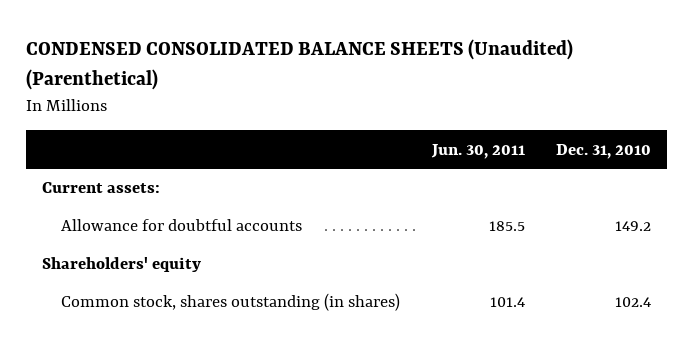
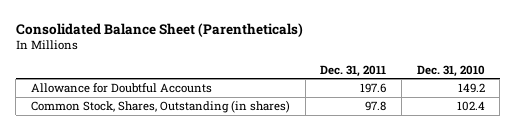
- CONDENSED CONSOLIDATED BALANCE SHEETS (Unaudited) (Parenthetical)
+ Consolidated Balance Sheet (Parentheticals)
- | Jun. 30, 2011 | Dec. 31, 2010
+ | Dec. 31, 2011 | Dec. 31, 2010
- Current assets:
- Allowance for doubtful accounts | 185.5 | 149.2
- Shareholders' equity
- Common stock, shares outstanding (in shares) | 101.4 | 102.4
+ Allowance for Doubtful Accounts | 197.6 | 149.2
+ Common Stock, Shares, Outstanding (in shares) | 97.8 | 102.4

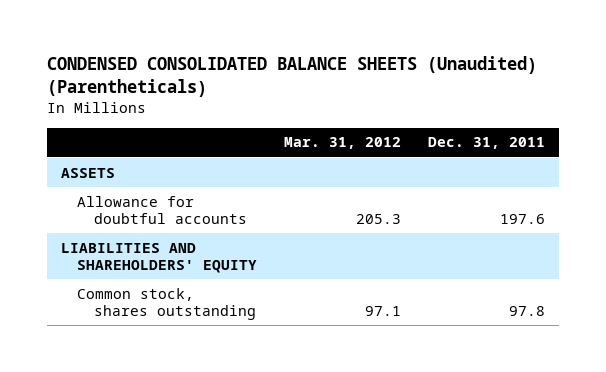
- Consolidated Balance Sheet (Parentheticals)
+ CONDENSED CONSOLIDATED BALANCE SHEETS (Unaudited) (Parentheticals)
- | Dec. 31, 2011 | Dec. 31, 2010
+ | Mar. 31, 2012 | Dec. 31, 2011
- Allowance for Doubtful Accounts | 197.6 | 149.2
- Common Stock, Shares, Outstanding (in shares) | 97.8 | 102.4
+ ASSETS
+ Allowance for doubtful accounts | 205.3 | 197.6
+ LIABILITIES AND SHAREHOLDERS' EQUITY
+ Common stock, shares outstanding | 97.1 | 97.8

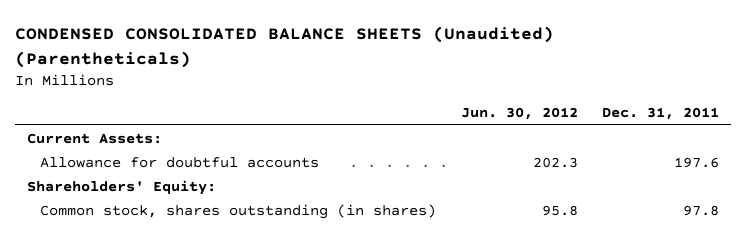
- | Mar. 31, 2012 | Dec. 31, 2011
+ | Jun. 30, 2012 | Dec. 31, 2011
- ASSETS
+ Current Assets:
- LIABILITIES AND SHAREHOLDERS' EQUITY
- Common stock, shares outstanding | 97.1 | 97.8
+ Shareholders' Equity:
+ Common stock, shares outstanding (in shares) | 95.8 | 97.8

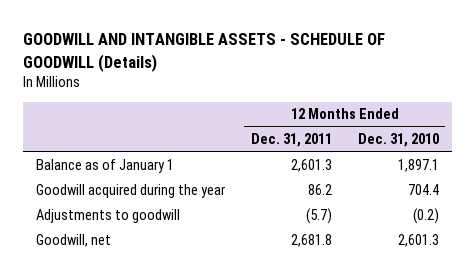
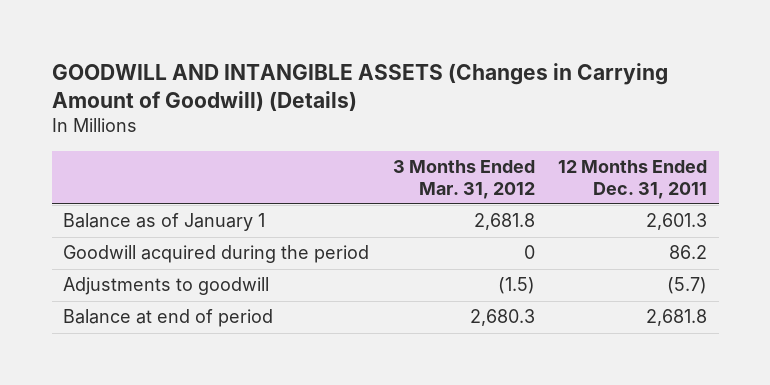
- GOODWILL AND INTANGIBLE ASSETS - SCHEDULE OF GOODWILL (Details)
+ GOODWILL AND INTANGIBLE ASSETS (Changes in Carrying Amount of Goodwill) (Details)
- | 12 Months Ended Dec. 31, 2011 | 12 Months Ended Dec. 31, 2010
+ | 3 Months Ended Mar. 31, 2012 | 12 Months Ended Dec. 31, 2011
- Goodwill acquired during the year | 86.2 | 704.4
+ Goodwill acquired during the period | 0 | 86.2
- Goodwill, net | 2,681.8 | 2,601.3
+ Balance at end of period | 2,680.3 | 2,681.8

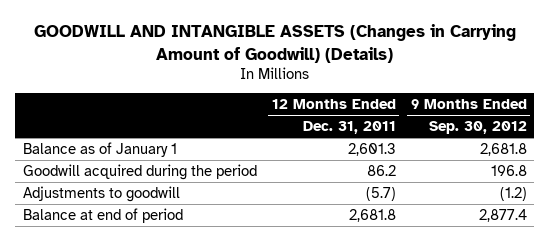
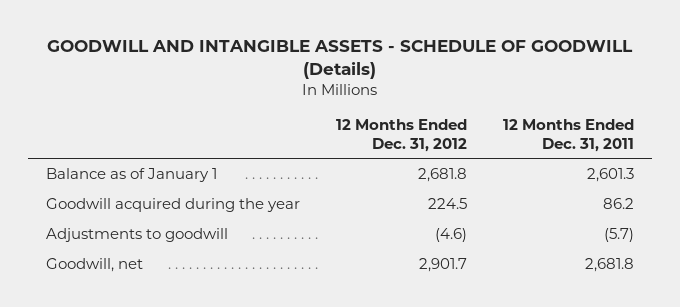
- GOODWILL AND INTANGIBLE ASSETS (Changes in Carrying Amount of Goodwill) (Details)
+ GOODWILL AND INTANGIBLE ASSETS - SCHEDULE OF GOODWILL (Details)
- | 12 Months Ended Dec. 31, 2011 | 9 Months Ended Sep. 30, 2012
+ | 12 Months Ended Dec. 31, 2012 | 12 Months Ended Dec. 31, 2011
- Goodwill acquired during the period | 86.2 | 196.8
+ Goodwill acquired during the year | 224.5 | 86.2
- Balance at end of period | 2,681.8 | 2,877.4
+ Goodwill, net | 2,901.7 | 2,681.8

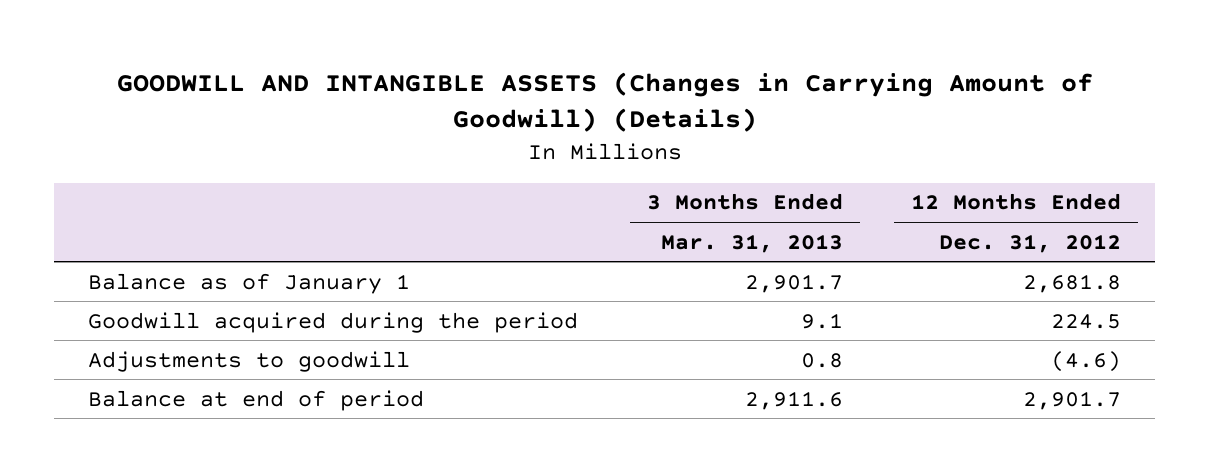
- GOODWILL AND INTANGIBLE ASSETS - SCHEDULE OF GOODWILL (Details)
+ GOODWILL AND INTANGIBLE ASSETS (Changes in Carrying Amount of Goodwill) (Details)
- | 12 Months Ended Dec. 31, 2012 | 12 Months Ended Dec. 31, 2011
+ | 3 Months Ended Mar. 31, 2013 | 12 Months Ended Dec. 31, 2012
- Goodwill acquired during the year | 224.5 | 86.2
+ Goodwill acquired during the period | 9.1 | 224.5
- Goodwill, net | 2,901.7 | 2,681.8
+ Balance at end of period | 2,911.6 | 2,901.7

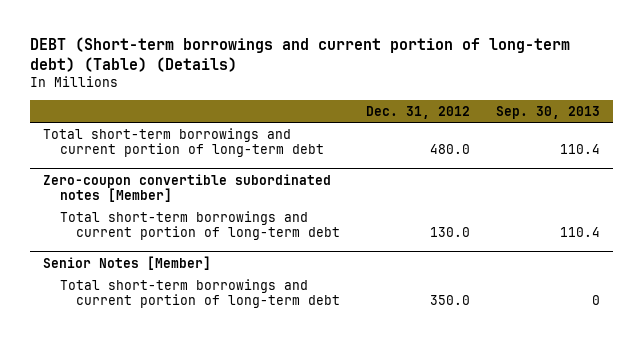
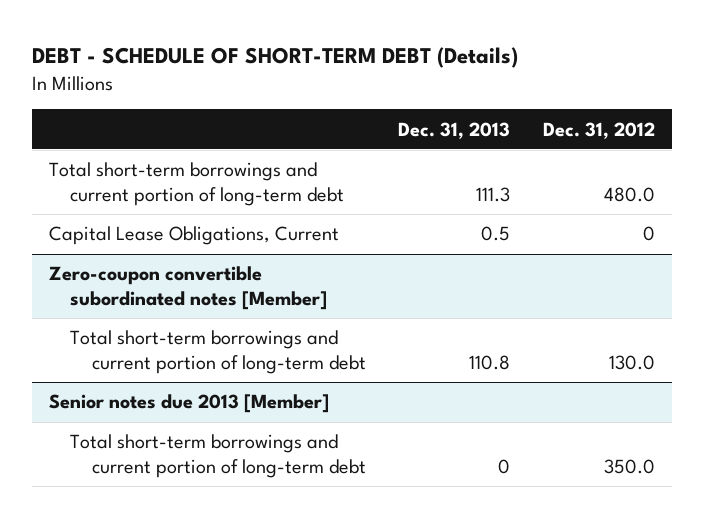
- DEBT (Short-term borrowings and current portion of long-term debt) (Table) (Details)
+ DEBT - SCHEDULE OF SHORT-TERM DEBT (Details)
- | Dec. 31, 2012 | Sep. 30, 2013
+ | Dec. 31, 2013 | Dec. 31, 2012
+ Capital Lease Obligations, Current | 0.5 | 0
- Senior Notes [Member]
+ Senior notes due 2013 [Member]

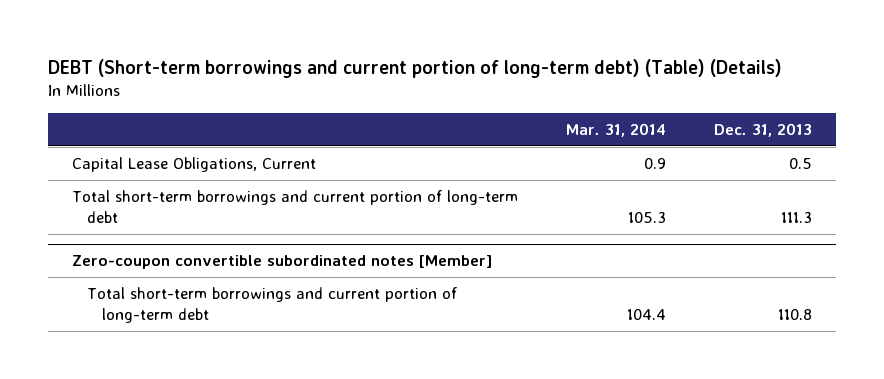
- DEBT - SCHEDULE OF SHORT-TERM DEBT (Details)
+ DEBT (Short-term borrowings and current portion of long-term debt) (Table) (Details)
- | Dec. 31, 2013 | Dec. 31, 2012
+ | Mar. 31, 2014 | Dec. 31, 2013
moved down: Total short-term borrowings and current portion of long-term debt | 105.3 | 111.3
- Senior notes due 2013 [Member]
- Total short-term borrowings and current portion of long-term debt | 0 | 350.0

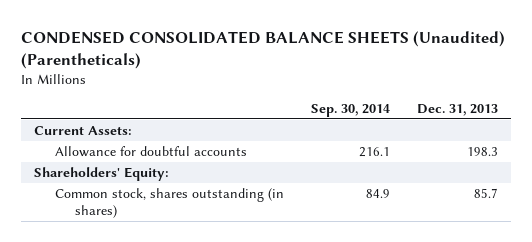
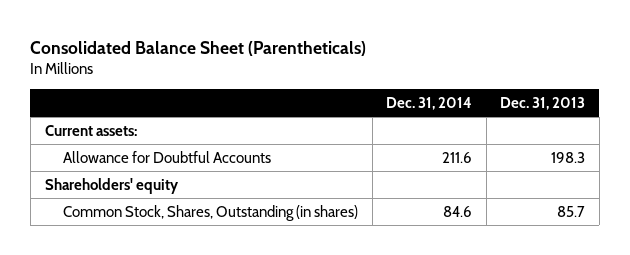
- CONDENSED CONSOLIDATED BALANCE SHEETS (Unaudited) (Parentheticals)
+ Consolidated Balance Sheet (Parentheticals)
- | Sep. 30, 2014 | Dec. 31, 2013
+ | Dec. 31, 2014 | Dec. 31, 2013
- Current Assets:
- Allowance for doubtful accounts | 216.1 | 198.3
- Shareholders' Equity:
- Common stock, shares outstanding (in shares) | 84.9 | 85.7
+ Current assets:
+ Allowance for Doubtful Accounts | 211.6 | 198.3
+ Shareholders' equity
+ Common Stock, Shares, Outstanding (in shares) | 84.6 | 85.7

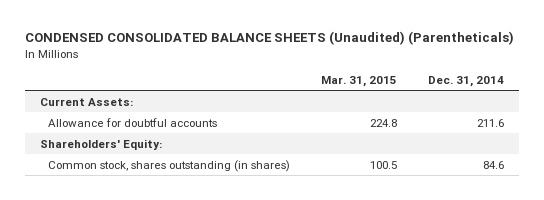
- Consolidated Balance Sheet (Parentheticals)
+ CONDENSED CONSOLIDATED BALANCE SHEETS (Unaudited) (Parentheticals)
- | Dec. 31, 2014 | Dec. 31, 2013
+ | Mar. 31, 2015 | Dec. 31, 2014
- Current assets:
- Allowance for Doubtful Accounts | 211.6 | 198.3
- Shareholders' equity
- Common Stock, Shares, Outstanding (in shares) | 84.6 | 85.7
+ Current Assets:
+ Allowance for doubtful accounts | 224.8 | 211.6
+ Shareholders' Equity:
+ Common stock, shares outstanding (in shares) | 100.5 | 84.6

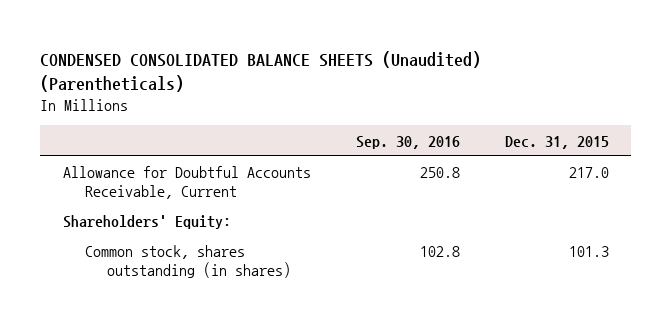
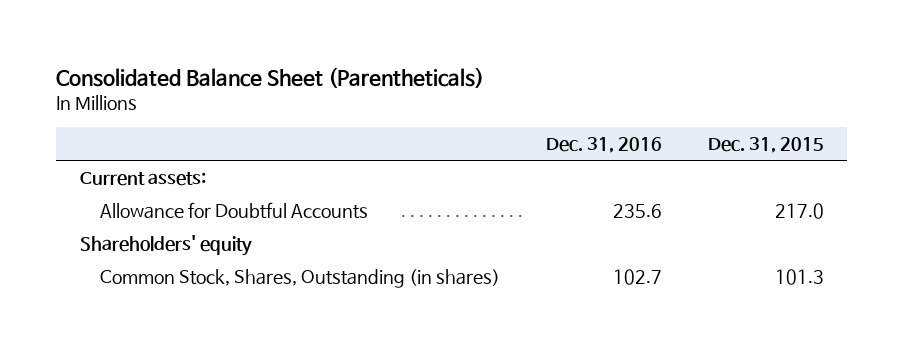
- CONDENSED CONSOLIDATED BALANCE SHEETS (Unaudited) (Parentheticals)
+ Consolidated Balance Sheet (Parentheticals)
- | Sep. 30, 2016 | Dec. 31, 2015
+ | Dec. 31, 2016 | Dec. 31, 2015
- Allowance for Doubtful Accounts Receivable, Current | 250.8 | 217.0
- Shareholders' Equity:
- Common stock, shares outstanding (in shares) | 102.8 | 101.3
+ Current assets:
+ Allowance for Doubtful Accounts | 235.6 | 217.0
+ Shareholders' equity
+ Common Stock, Shares, Outstanding (in shares) | 102.7 | 101.3

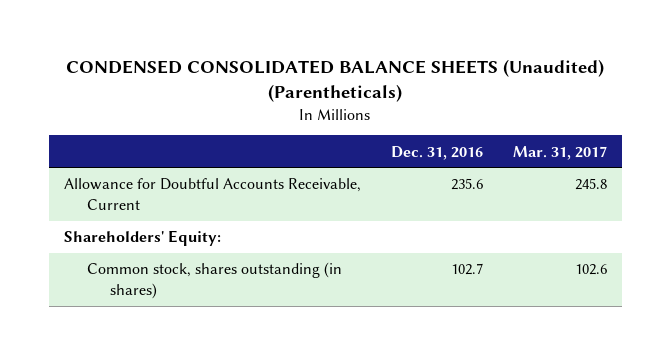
- Consolidated Balance Sheet (Parentheticals)
+ CONDENSED CONSOLIDATED BALANCE SHEETS (Unaudited) (Parentheticals)
- | Dec. 31, 2016 | Dec. 31, 2015
+ | Dec. 31, 2016 | Mar. 31, 2017
- Current assets:
- Allowance for Doubtful Accounts | 235.6 | 217.0
- Shareholders' equity
- Common Stock, Shares, Outstanding (in shares) | 102.7 | 101.3
+ Allowance for Doubtful Accounts Receivable, Current | 235.6 | 245.8
+ Shareholders' Equity:
+ Common stock, shares outstanding (in shares) | 102.7 | 102.6

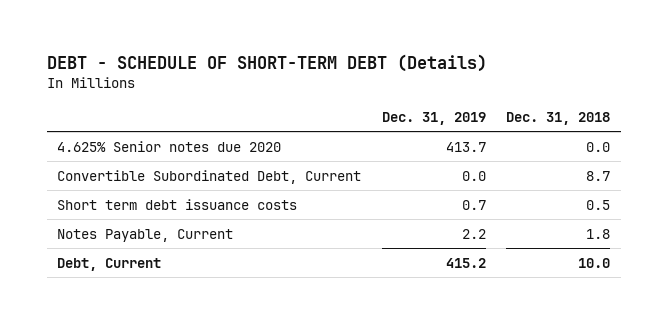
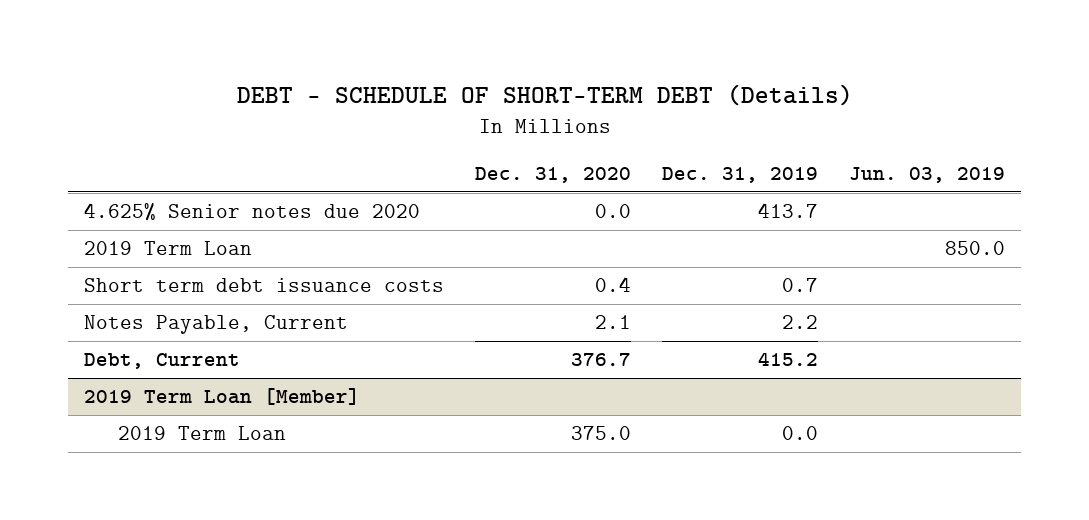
- | Dec. 31, 2019 | Dec. 31, 2018
+ | Dec. 31, 2020 | Dec. 31, 2019 | Jun. 03, 2019
- Convertible Subordinated Debt, Current | 0.0 | 8.7
+ 2019 Term Loan | | | 850.0
+ 2019 Term Loan [Member]
+ 2019 Term Loan | 375.0 | 0.0 |

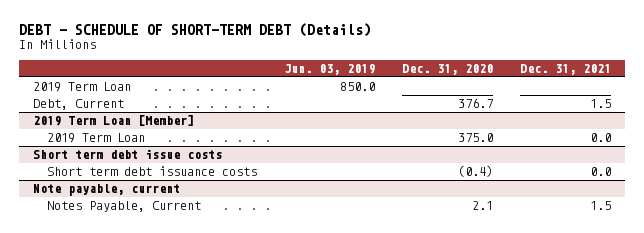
- | Dec. 31, 2020 | Dec. 31, 2019 | Jun. 03, 2019
+ | Jun. 03, 2019 | Dec. 31, 2020 | Dec. 31, 2021
- 4.625% Senior notes due 2020 | 0.0 | 413.7 |
- Short term debt issuance costs | 0.4 | 0.7 |
- Notes Payable, Current | 2.1 | 2.2 |
+ Short term debt issue costs
+ Short term debt issuance costs | | (0.4) | 0.0
+ Note payable, current
+ Notes Payable, Current | | 2.1 | 1.5

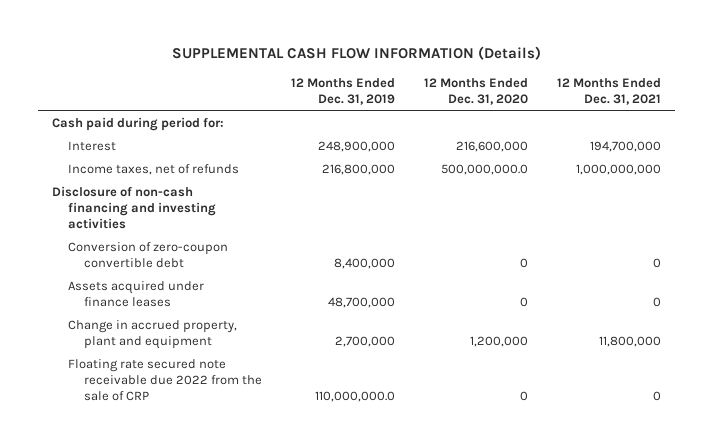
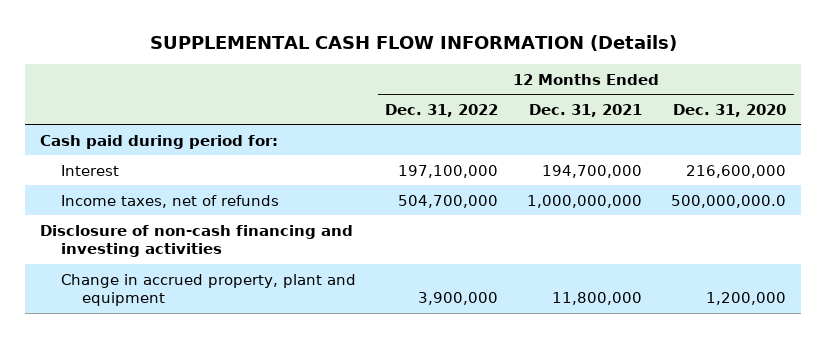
- | 12 Months Ended Dec. 31, 2019 | 12 Months Ended Dec. 31, 2020 | 12 Months Ended Dec. 31, 2021
+ | 12 Months Ended Dec. 31, 2022 | 12 Months Ended Dec. 31, 2021 | 12 Months Ended Dec. 31, 2020
- Conversion of zero-coupon convertible debt | 8,400,000 | 0 | 0
- Assets acquired under finance leases | 48,700,000 | 0 | 0
- Floating rate secured note receivable due 2022 from the sale of CRP | 110,000,000.0 | 0 | 0

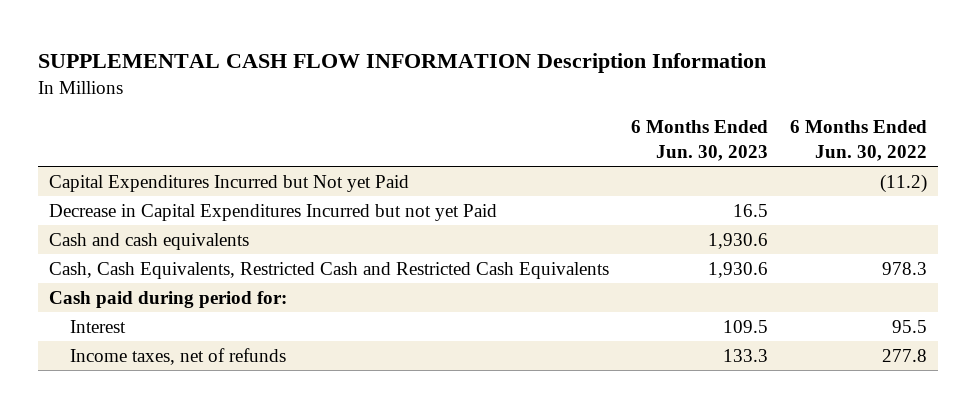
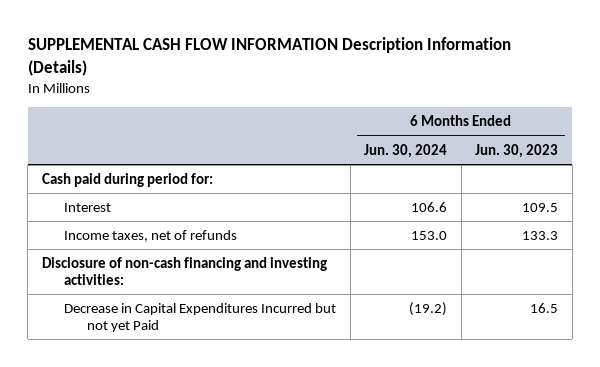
- SUPPLEMENTAL CASH FLOW INFORMATION Description Information
+ SUPPLEMENTAL CASH FLOW INFORMATION Description Information (Details)
- | 6 Months Ended Jun. 30, 2023 | 6 Months Ended Jun. 30, 2022
+ | 6 Months Ended Jun. 30, 2024 | 6 Months Ended Jun. 30, 2023
- Capital Expenditures Incurred but Not yet Paid | | (11.2)
- Cash and cash equivalents | 1,930.6 |
- Cash, Cash Equivalents, Restricted Cash and Restricted Cash Equivalents | 1,930.6 | 978.3
+ Disclosure of non-cash financing and investing activities:
moved down: Decrease in Capital Expenditures Incurred but not yet Paid | (19.2) | 16.5

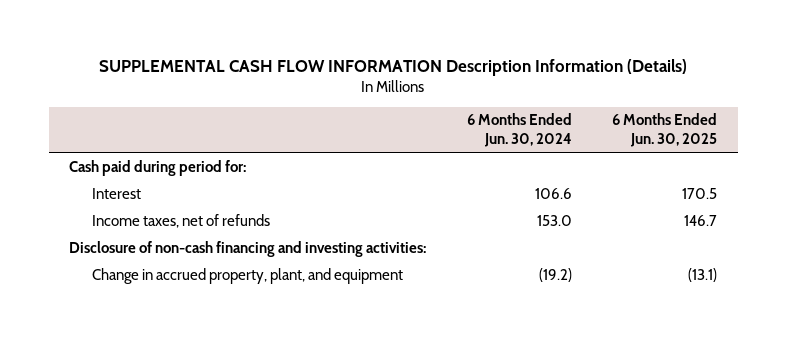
- | 6 Months Ended Jun. 30, 2024 | 6 Months Ended Jun. 30, 2023
+ | 6 Months Ended Jun. 30, 2024 | 6 Months Ended Jun. 30, 2025
- Decrease in Capital Expenditures Incurred but not yet Paid | (19.2) | 16.5
+ Change in accrued property, plant, and equipment | (19.2) | (13.1)

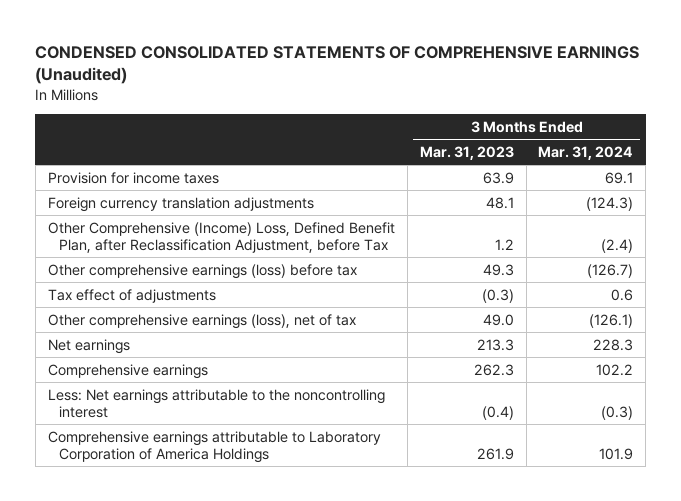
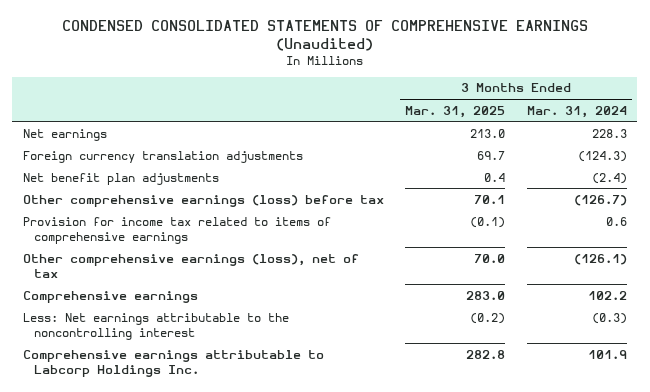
- | 3 Months Ended Mar. 31, 2023 | 3 Months Ended Mar. 31, 2024
+ | 3 Months Ended Mar. 31, 2025 | 3 Months Ended Mar. 31, 2024
- Provision for income taxes | 63.9 | 69.1
moved up: Net earnings | 213.0 | 228.3
- Other Comprehensive (Income) Loss, Defined Benefit Plan, after Reclassification Adjustment, before Tax | 1.2 | (2.4)
+ Net benefit plan adjustments | 0.4 | (2.4)
- Tax effect of adjustments | (0.3) | 0.6
+ Provision for income tax related to items of comprehensive earnings | (0.1) | 0.6
- Comprehensive earnings attributable to Laboratory Corporation of America Holdings | 261.9 | 101.9
+ Comprehensive earnings attributable to Labcorp Holdings Inc. | 282.8 | 101.9

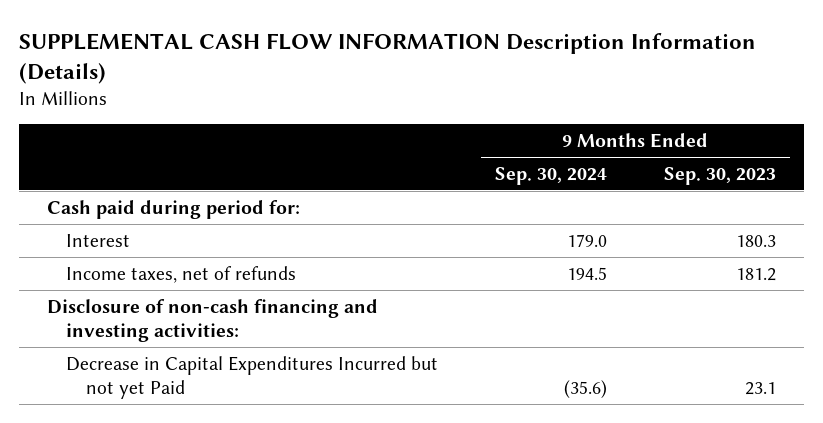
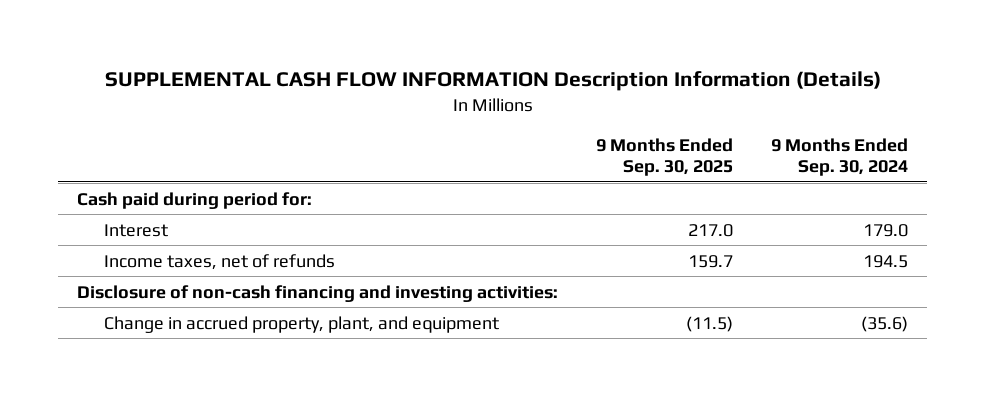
- | 9 Months Ended Sep. 30, 2024 | 9 Months Ended Sep. 30, 2023
+ | 9 Months Ended Sep. 30, 2025 | 9 Months Ended Sep. 30, 2024
- Decrease in Capital Expenditures Incurred but not yet Paid | (35.6) | 23.1
+ Change in accrued property, plant, and equipment | (11.5) | (35.6)

